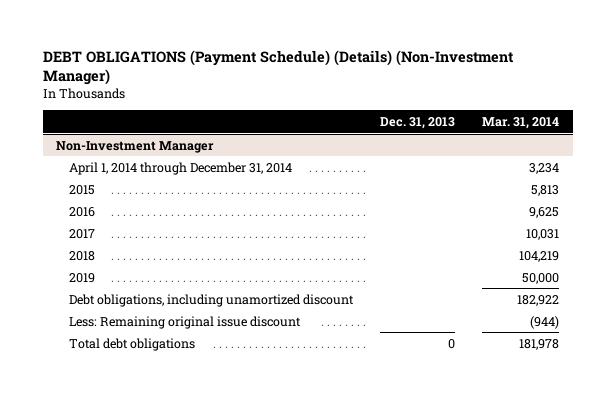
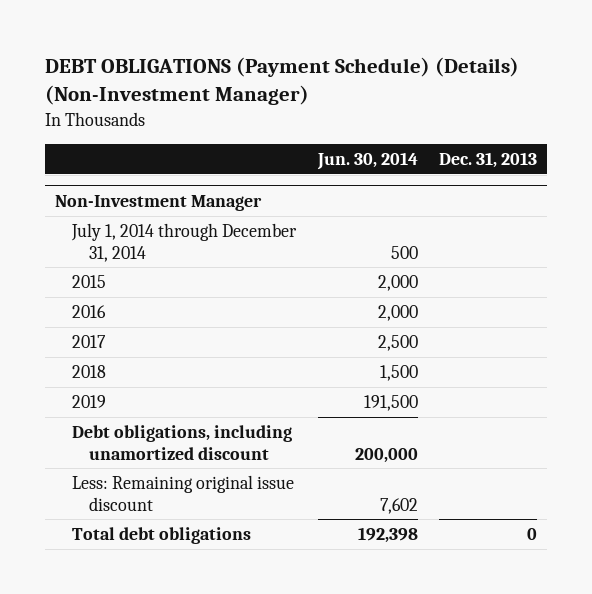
- | Dec. 31, 2013 | Mar. 31, 2014
+ | Jun. 30, 2014 | Dec. 31, 2013
@ Non-Investment Manager
- April 1, 2014 through December 31, 2014 | | 3,234
+ July 1, 2014 through December 31, 2014 | 500 |

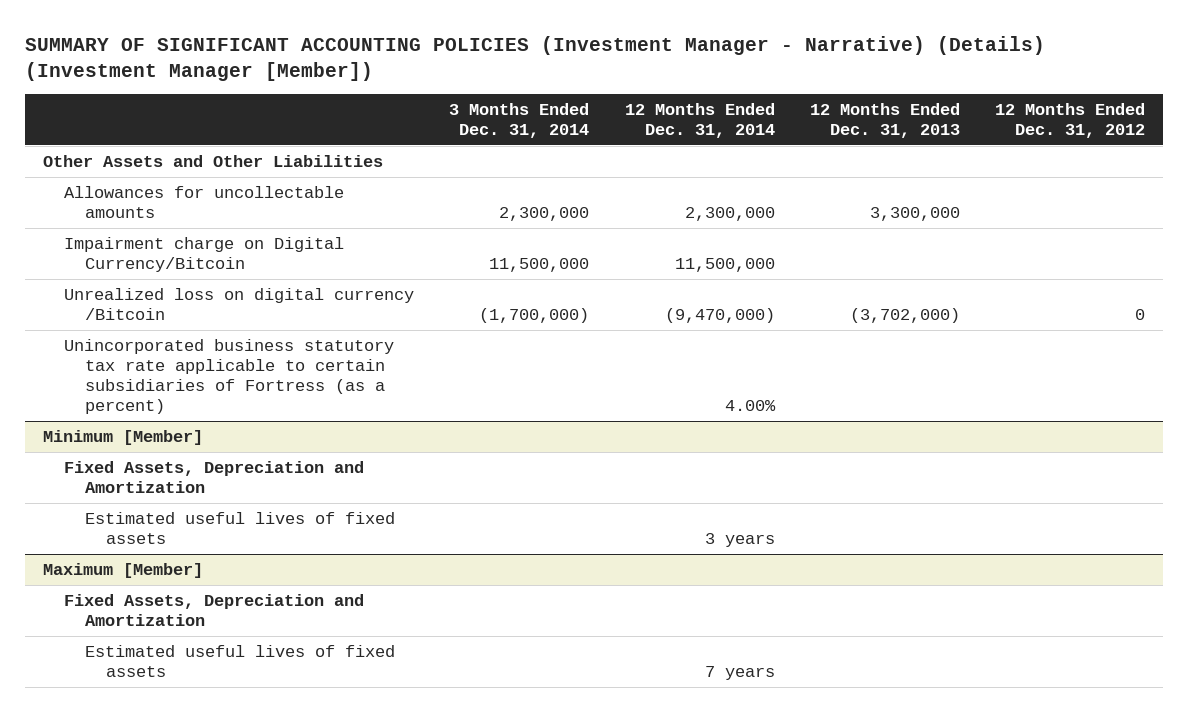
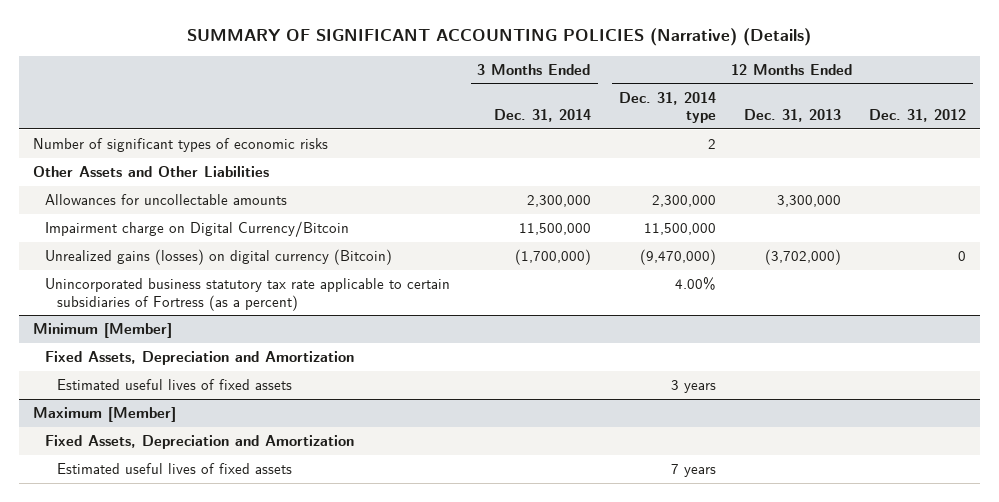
- SUMMARY OF SIGNIFICANT ACCOUNTING POLICIES (Investment Manager - Narrative) (Details) (Investment Manager [Member])
+ SUMMARY OF SIGNIFICANT ACCOUNTING POLICIES (Narrative) (Details)
- | 3 Months Ended Dec. 31, 2014 | 12 Months Ended Dec. 31, 2014 | 12 Months Ended Dec. 31, 2013 | 12 Months Ended Dec. 31, 2012
+ | 3 Months Ended Dec. 31, 2014 | 12 Months Ended Dec. 31, 2014 type | 12 Months Ended Dec. 31, 2013 | 12 Months Ended Dec. 31, 2012
+ Number of significant types of economic risks | | 2 | |
- Unrealized loss on digital currency /Bitcoin | (1,700,000) | (9,470,000) | (3,702,000) | 0
+ Unrealized gains (losses) on digital currency (Bitcoin) | (1,700,000) | (9,470,000) | (3,702,000) | 0

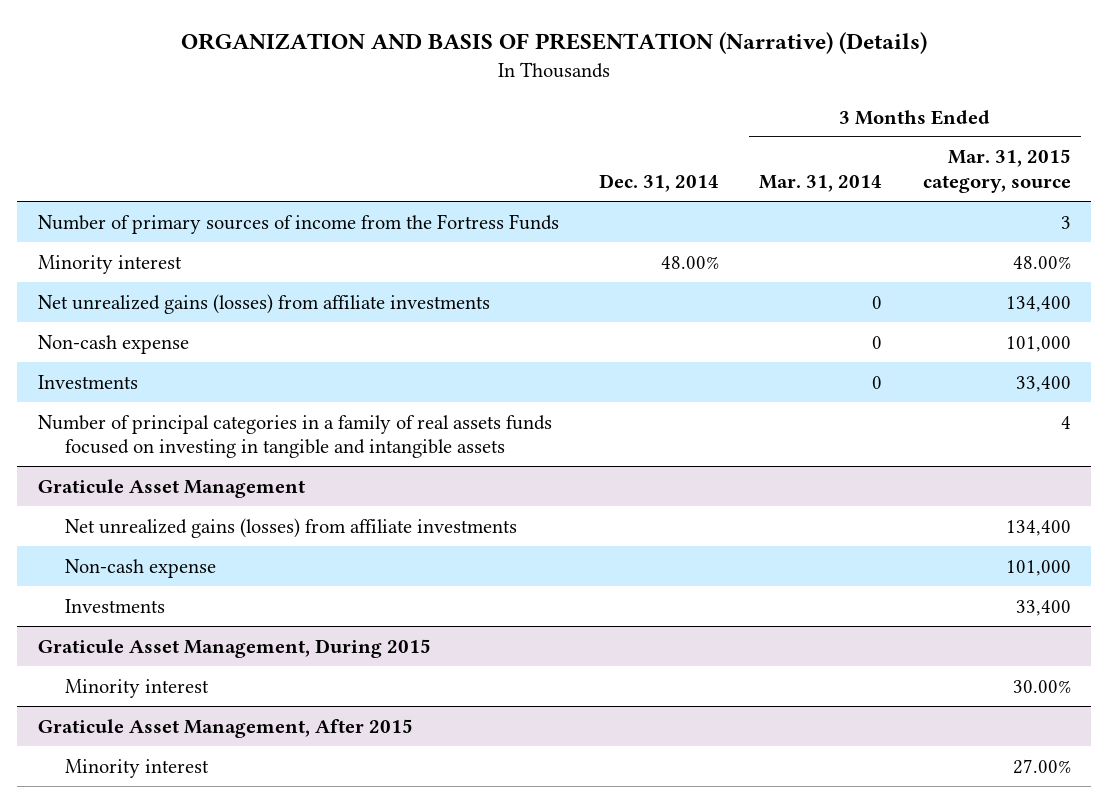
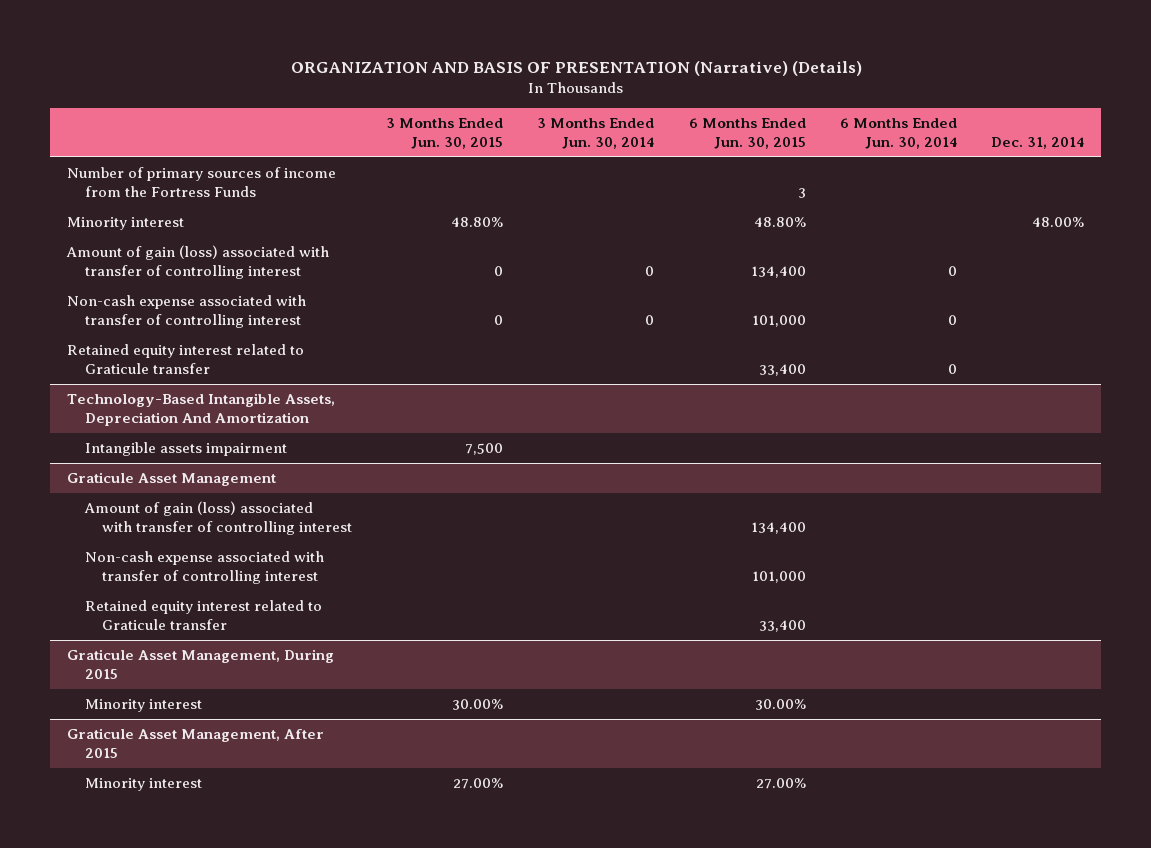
- | Dec. 31, 2014 | 3 Months Ended Mar. 31, 2014 | 3 Months Ended Mar. 31, 2015 category, source
+ | 3 Months Ended Jun. 30, 2015 | 3 Months Ended Jun. 30, 2014 | 6 Months Ended Jun. 30, 2015 | 6 Months Ended Jun. 30, 2014 | Dec. 31, 2014
- Net unrealized gains (losses) from affiliate investments | | 0 | 134,400
- Non-cash expense | | 0 | 101,000
- Investments | | 0 | 33,400
- Number of principal categories in a family of real assets funds focused on investing in tangible and intangible assets | | | 4
+ Amount of gain (loss) associated with transfer of controlling interest | 0 | 0 | 134,400 | 0 |
+ Non-cash expense associated with transfer of controlling interest | 0 | 0 | 101,000 | 0 |
+ Retained equity interest related to Graticule transfer | | | 33,400 | 0 |
+ Technology-Based Intangible Assets, Depreciation And Amortization
+ Intangible assets impairment | 7,500 | | | |
@ Graticule Asset Management
- Net unrealized gains (losses) from affiliate investments | | | 134,400
- Non-cash expense | | | 101,000
- Investments | | | 33,400
+ Amount of gain (loss) associated with transfer of controlling interest | | | 134,400 | |
+ Non-cash expense associated with transfer of controlling interest | | | 101,000 | |
+ Retained equity interest related to Graticule transfer | | | 33,400 | |

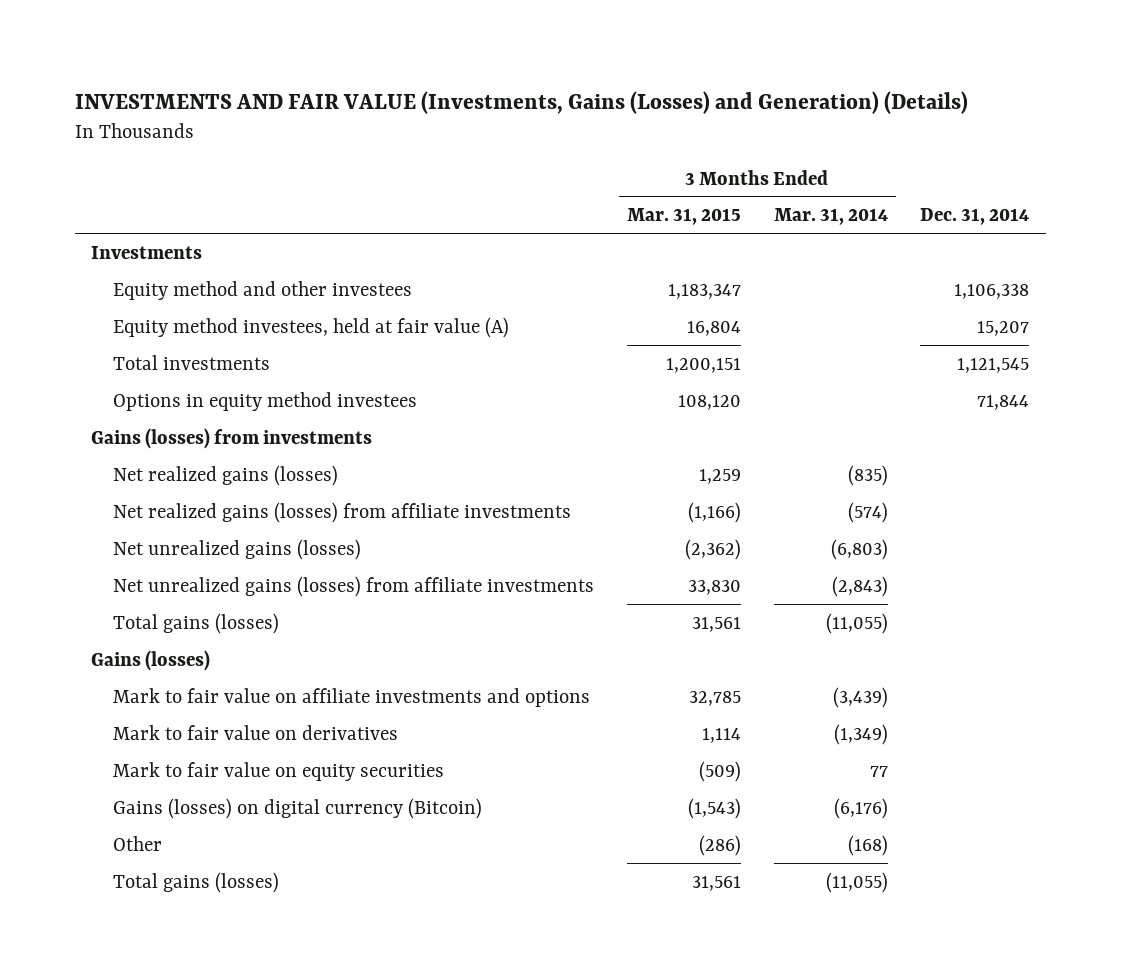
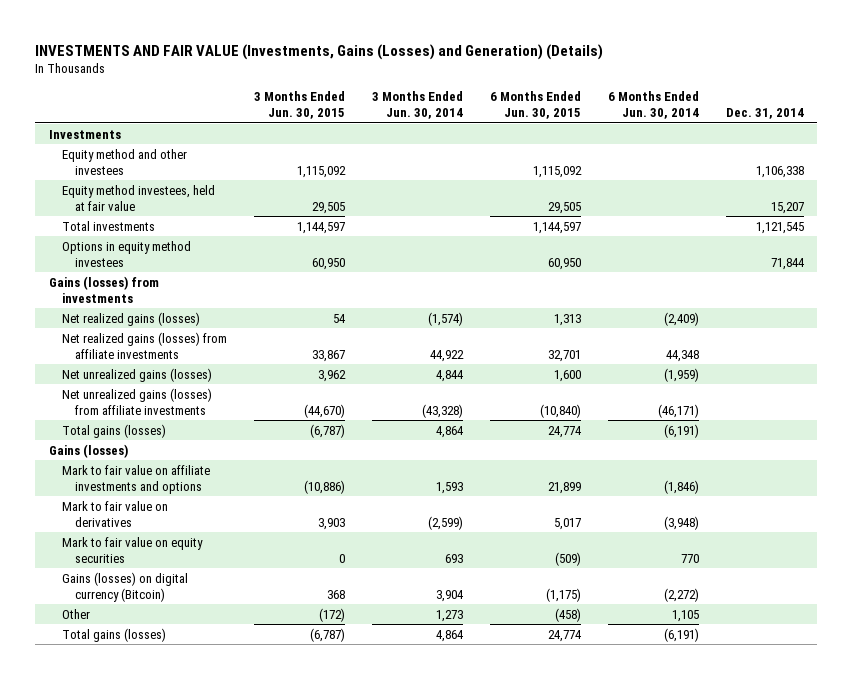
- | 3 Months Ended Mar. 31, 2015 | 3 Months Ended Mar. 31, 2014 | Dec. 31, 2014
+ | 3 Months Ended Jun. 30, 2015 | 3 Months Ended Jun. 30, 2014 | 6 Months Ended Jun. 30, 2015 | 6 Months Ended Jun. 30, 2014 | Dec. 31, 2014
- Equity method investees, held at fair value (A) | 16,804 | | 15,207
+ Equity method investees, held at fair value | 29,505 | | 29,505 | | 15,207

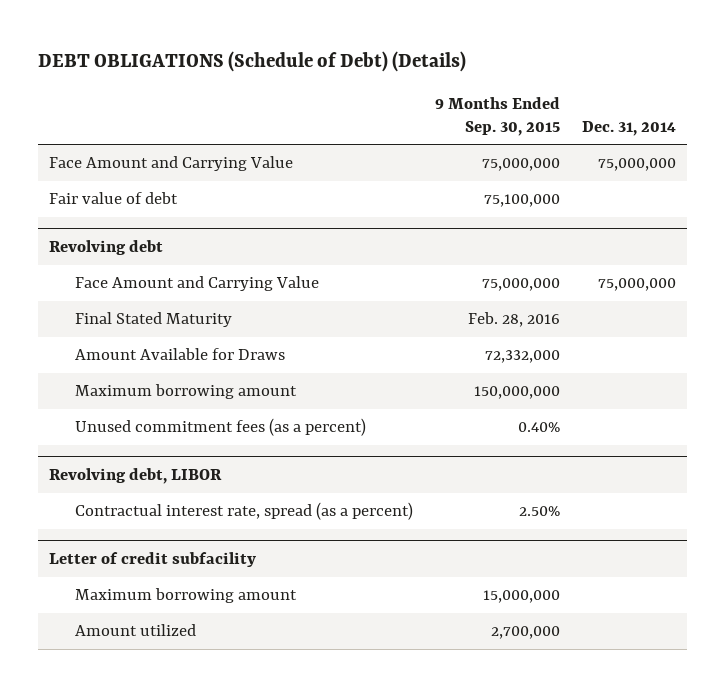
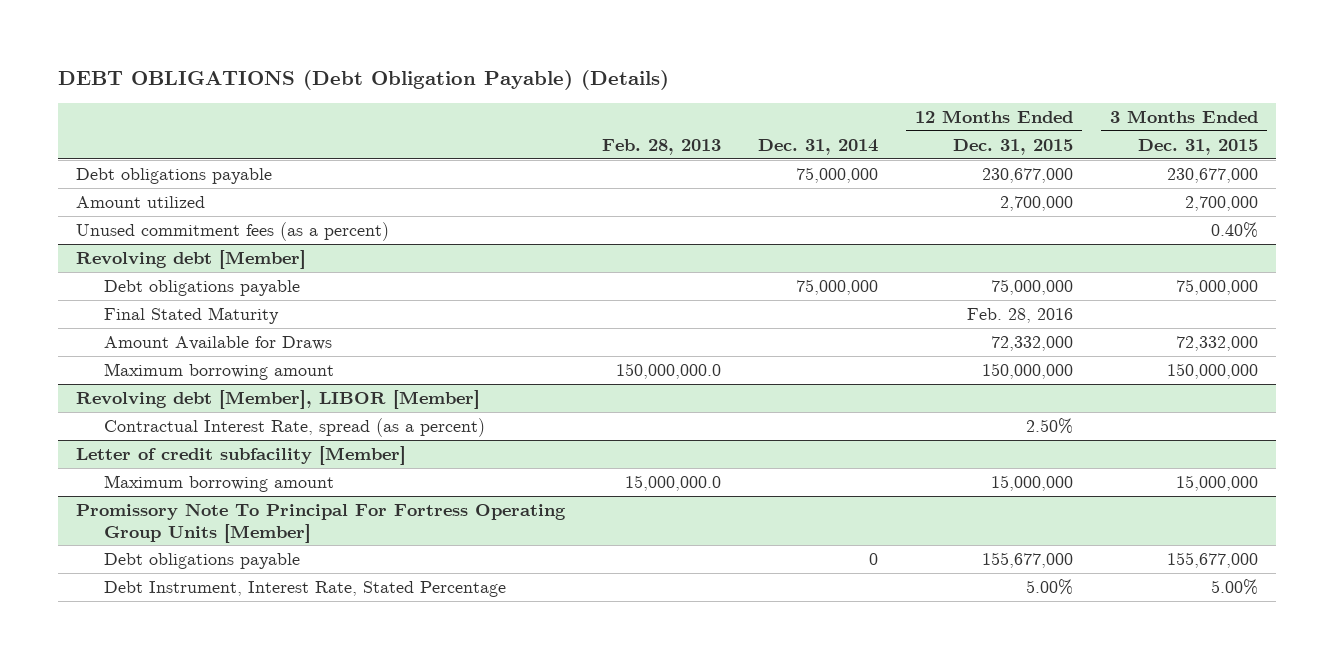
- DEBT OBLIGATIONS (Schedule of Debt) (Details)
+ DEBT OBLIGATIONS (Debt Obligation Payable) (Details)
- | 9 Months Ended Sep. 30, 2015 | Dec. 31, 2014
+ | Feb. 28, 2013 | Dec. 31, 2014 | 12 Months Ended Dec. 31, 2015 | 3 Months Ended Dec. 31, 2015
- Face Amount and Carrying Value | 75,000,000 | 75,000,000
- Fair value of debt | 75,100,000 |
- Revolving debt
- Face Amount and Carrying Value | 75,000,000 | 75,000,000
+ Debt obligations payable | | 75,000,000 | 230,677,000 | 230,677,000
+ Amount utilized | | | 2,700,000 | 2,700,000
+ Unused commitment fees (as a percent) | | | | 0.40%
+ Revolving debt [Member]
+ Debt obligations payable | | 75,000,000 | 75,000,000 | 75,000,000
- Unused commitment fees (as a percent) | 0.40% |
- Revolving debt, LIBOR
- Contractual interest rate, spread (as a percent) | 2.50% |
- Letter of credit subfacility
+ Revolving debt [Member], LIBOR [Member]
+ Contractual Interest Rate, spread (as a percent) | | | 2.50% |
+ Letter of credit subfacility [Member]
- Amount utilized | 2,700,000 |
+ Promissory Note To Principal For Fortress Operating Group Units [Member]
+ Debt obligations payable | | 0 | 155,677,000 | 155,677,000
+ Debt Instrument, Interest Rate, Stated Percentage | | | 5.00% | 5.00%

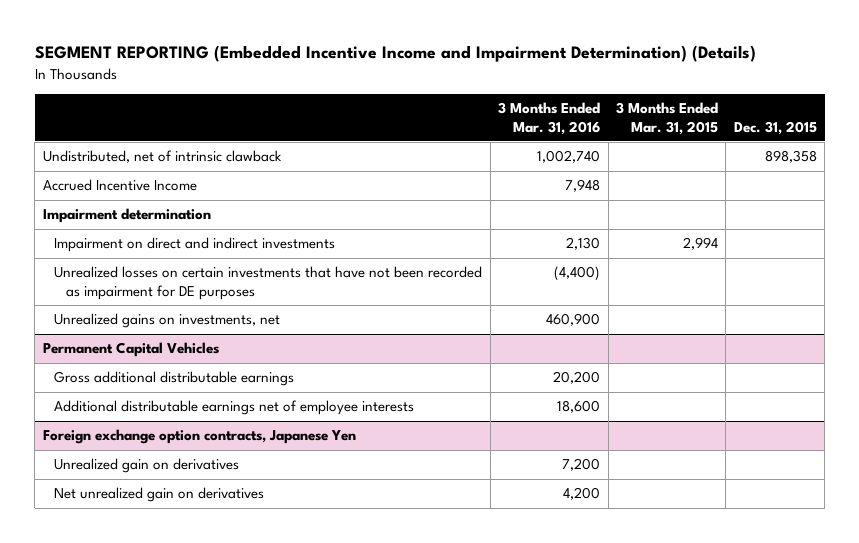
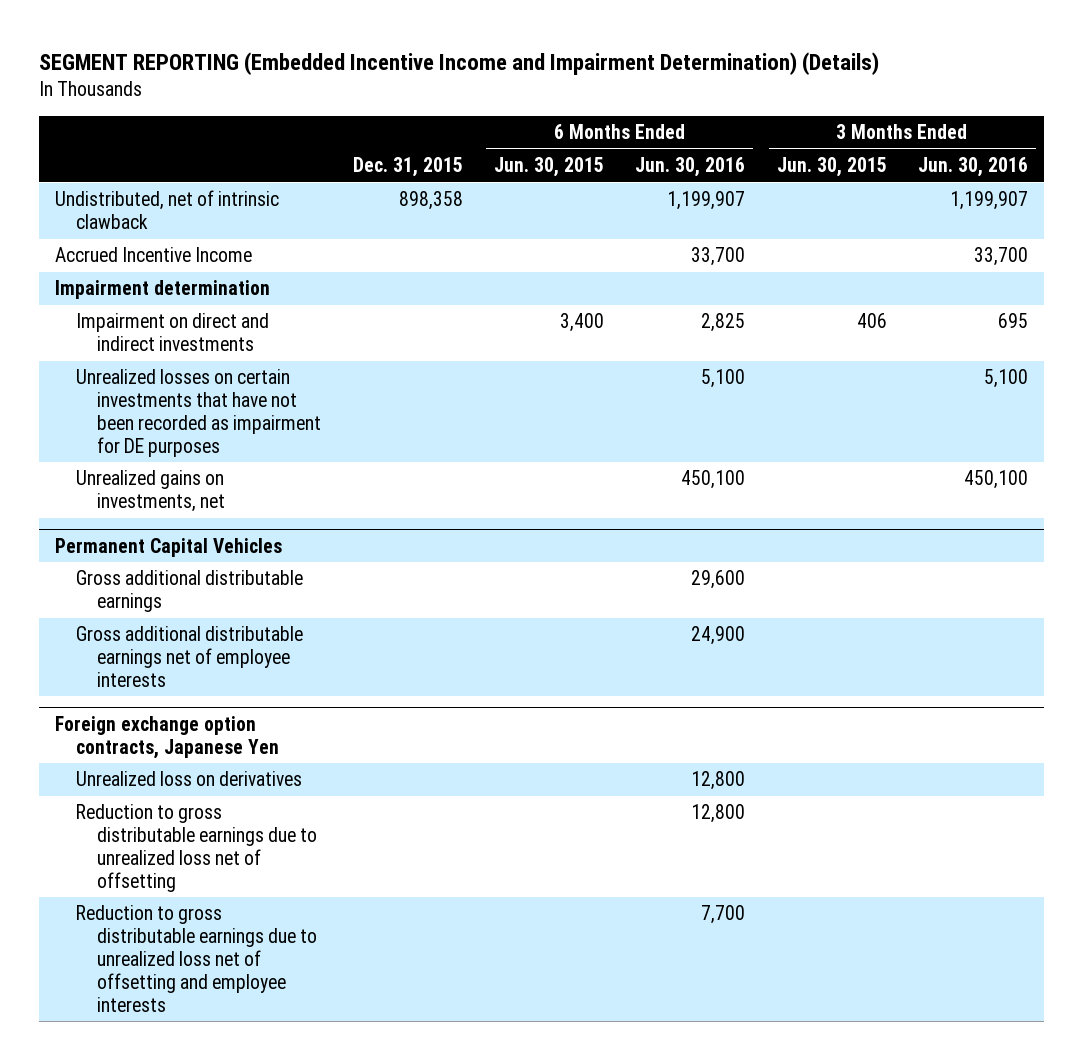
- | 3 Months Ended Mar. 31, 2016 | 3 Months Ended Mar. 31, 2015 | Dec. 31, 2015
+ | Dec. 31, 2015 | 6 Months Ended Jun. 30, 2015 | 6 Months Ended Jun. 30, 2016 | 3 Months Ended Jun. 30, 2015 | 3 Months Ended Jun. 30, 2016
@ Permanent Capital Vehicles
- Additional distributable earnings net of employee interests | 18,600 | |
+ Gross additional distributable earnings net of employee interests | | | 24,900 | |
@ Foreign exchange option contracts, Japanese Yen
- Unrealized gain on derivatives | 7,200 | |
- Net unrealized gain on derivatives | 4,200 | |
+ Unrealized loss on derivatives | | | 12,800 | |
+ Reduction to gross distributable earnings due to unrealized loss net of offsetting | | | 12,800 | |
+ Reduction to gross distributable earnings due to unrealized loss net of offsetting and employee interests | | | 7,700 | |

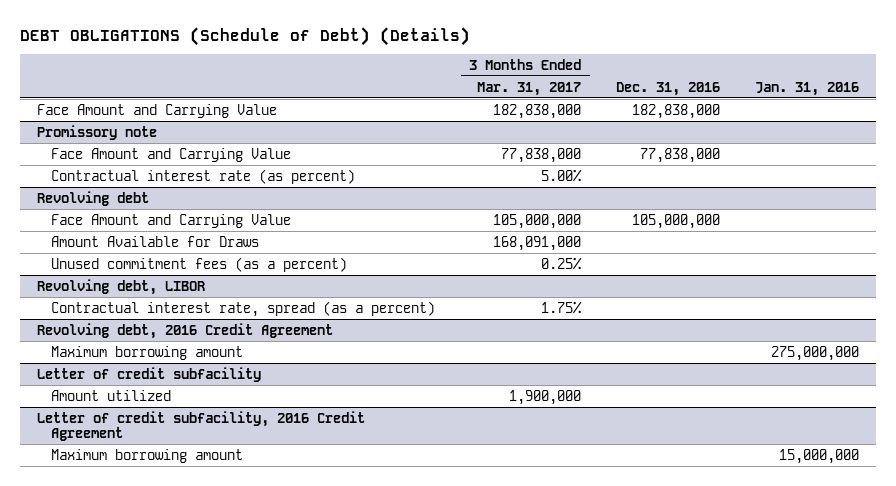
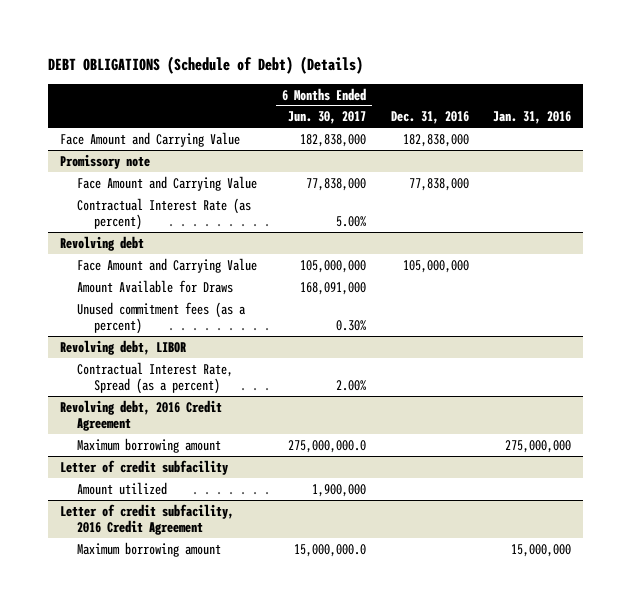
- | 3 Months Ended Mar. 31, 2017 | Dec. 31, 2016 | Jan. 31, 2016
+ | 6 Months Ended Jun. 30, 2017 | Dec. 31, 2016 | Jan. 31, 2016
@ Promissory note
- Contractual interest rate (as percent) | 5.00% | |
+ Contractual Interest Rate (as percent) | 5.00% | |
@ Revolving debt, LIBOR
- Contractual interest rate, spread (as a percent) | 1.75% | |
+ Contractual Interest Rate, Spread (as a percent) | 2.00% | |

